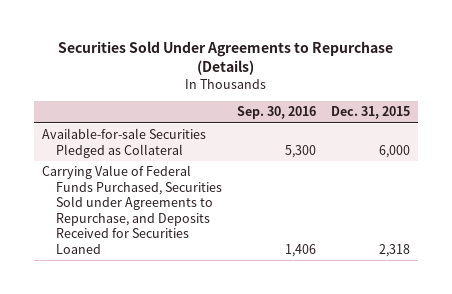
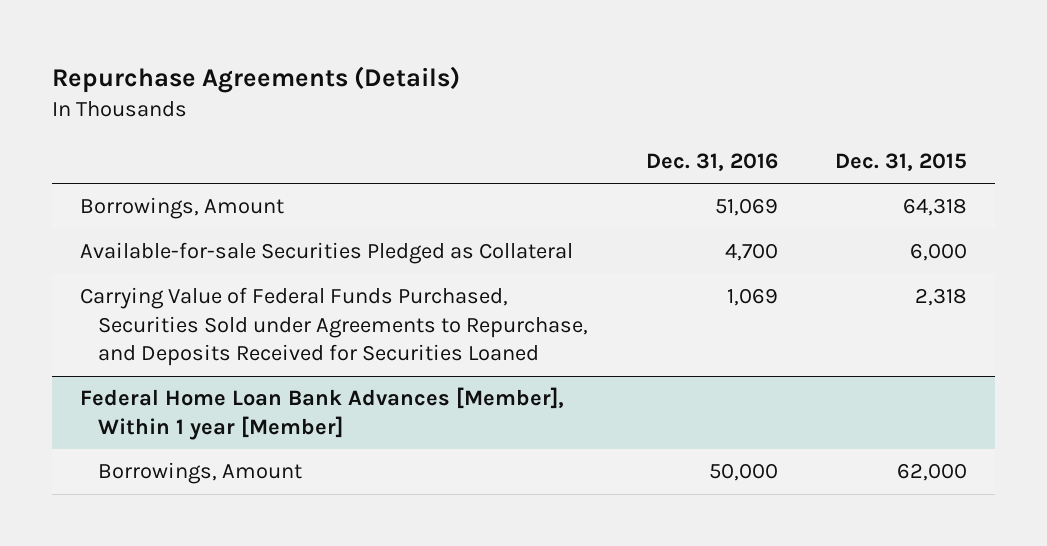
- Securities Sold Under Agreements to Repurchase (Details)
+ Repurchase Agreements (Details)
- | Sep. 30, 2016 | Dec. 31, 2015
+ | Dec. 31, 2016 | Dec. 31, 2015
+ Borrowings, Amount | 51,069 | 64,318
+ Federal Home Loan Bank Advances [Member], Within 1 year [Member]
+ Borrowings, Amount | 50,000 | 62,000

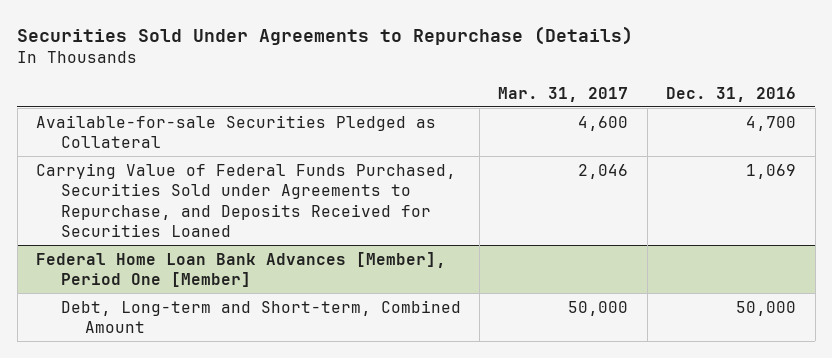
- Repurchase Agreements (Details)
+ Securities Sold Under Agreements to Repurchase (Details)
- | Dec. 31, 2016 | Dec. 31, 2015
+ | Mar. 31, 2017 | Dec. 31, 2016
- Borrowings, Amount | 51,069 | 64,318
- Federal Home Loan Bank Advances [Member], Within 1 year [Member]
- Borrowings, Amount | 50,000 | 62,000
+ Federal Home Loan Bank Advances [Member], Period One [Member]
+ Debt, Long-term and Short-term, Combined Amount | 50,000 | 50,000

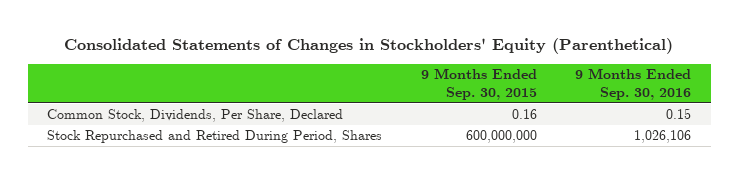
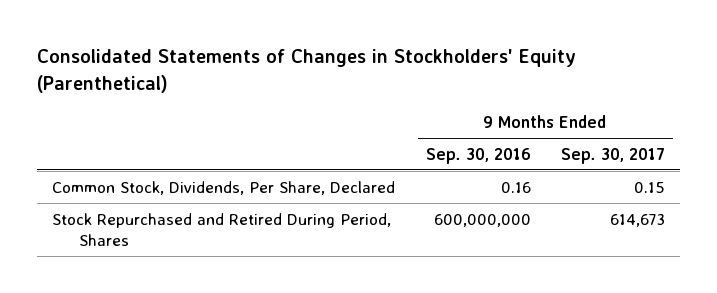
- | 9 Months Ended Sep. 30, 2015 | 9 Months Ended Sep. 30, 2016
+ | 9 Months Ended Sep. 30, 2016 | 9 Months Ended Sep. 30, 2017
- Common Stock, Dividends, Per Share, Declared | 0.16 | 0.15
- Stock Repurchased and Retired During Period, Shares | 600,000,000 | 1,026,106
+ Common Stock, Dividends, Per Share, Declared | 0.16 | 0.15
+ Stock Repurchased and Retired During Period, Shares | 600,000,000 | 614,673

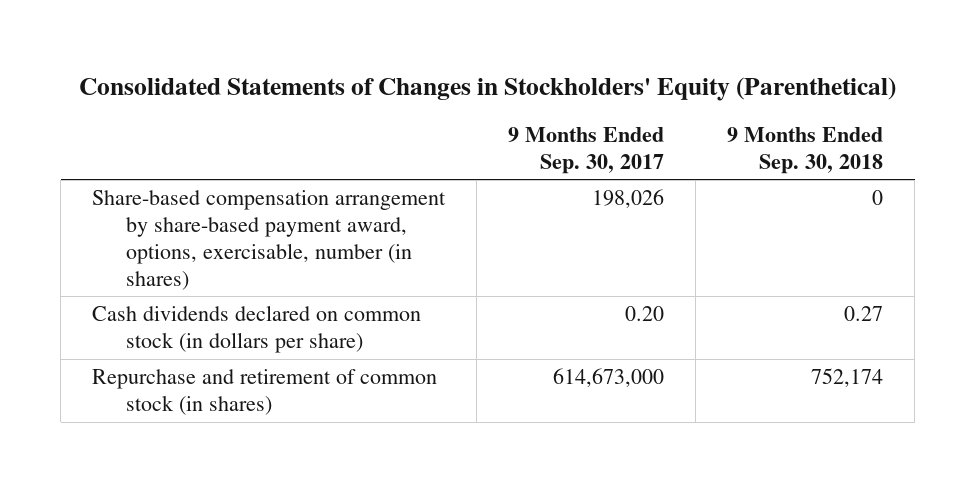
- | 9 Months Ended Sep. 30, 2016 | 9 Months Ended Sep. 30, 2017
+ | 9 Months Ended Sep. 30, 2017 | 9 Months Ended Sep. 30, 2018
- Common Stock, Dividends, Per Share, Declared | 0.16 | 0.15
- Stock Repurchased and Retired During Period, Shares | 600,000,000 | 614,673
+ Share-based compensation arrangement by share-based payment award, options, exercisable, number (in shares) | 198,026 | 0
+ Cash dividends declared on common stock (in dollars per share) | 0.20 | 0.27
+ Repurchase and retirement of common stock (in shares) | 614,673,000 | 752,174

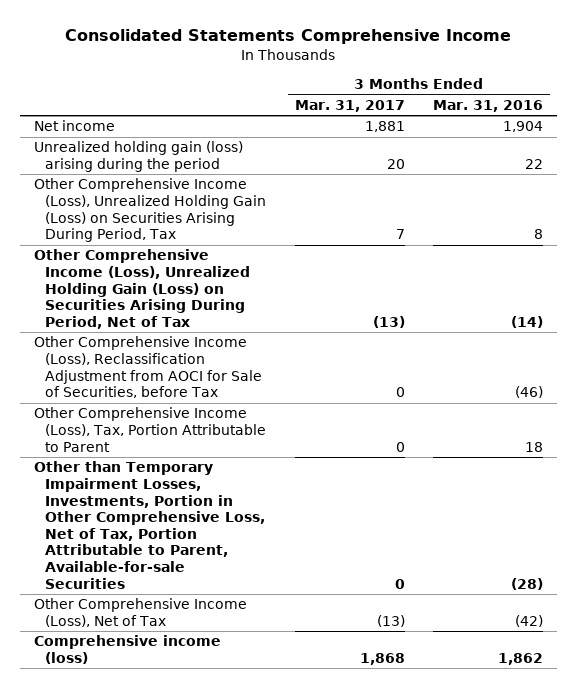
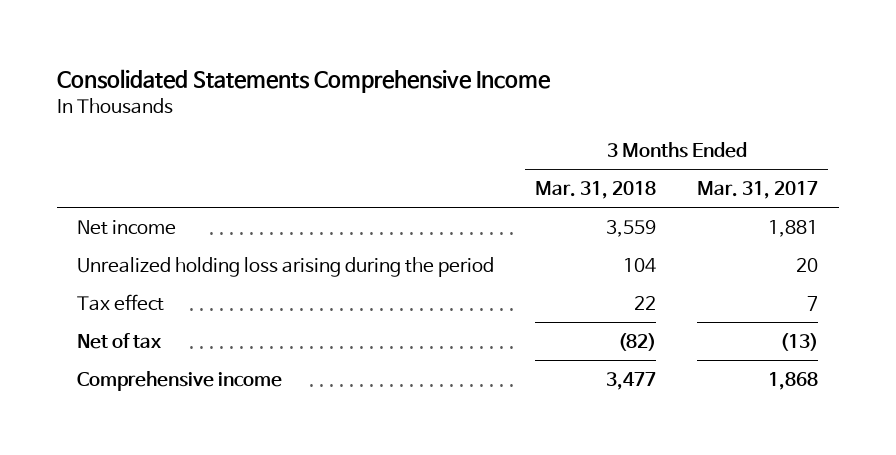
- | 3 Months Ended Mar. 31, 2017 | 3 Months Ended Mar. 31, 2016
+ | 3 Months Ended Mar. 31, 2018 | 3 Months Ended Mar. 31, 2017
- Unrealized holding gain (loss) arising during the period | 20 | 22
- Other Comprehensive Income (Loss), Unrealized Holding Gain (Loss) on Securities Arising During Period, Tax | 7 | 8
- Other Comprehensive Income (Loss), Unrealized Holding Gain (Loss) on Securities Arising During Period, Net of Tax | (13) | (14)
- Other Comprehensive Income (Loss), Reclassification Adjustment from AOCI for Sale of Securities, before Tax | 0 | (46)
- Other Comprehensive Income (Loss), Tax, Portion Attributable to Parent | 0 | 18
- Other than Temporary Impairment Losses, Investments, Portion in Other Comprehensive Loss, Net of Tax, Portion Attributable to Parent, Available-for-sale Securities | 0 | (28)
- Other Comprehensive Income (Loss), Net of Tax | (13) | (42)
- Comprehensive income (loss) | 1,868 | 1,862
+ Unrealized holding loss arising during the period | 104 | 20
+ Tax effect | 22 | 7
+ Net of tax | (82) | (13)
+ Comprehensive income | 3,477 | 1,868

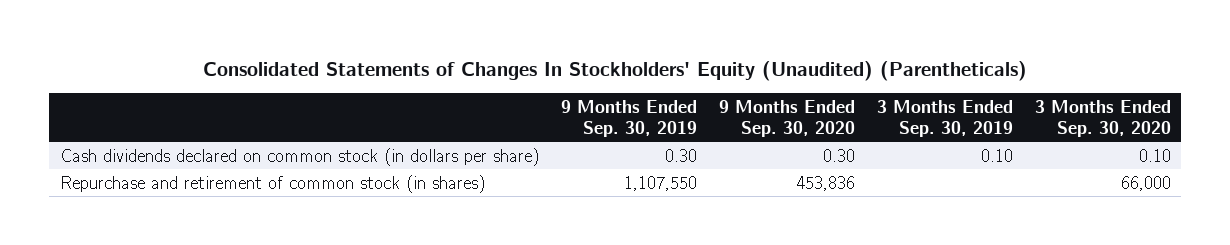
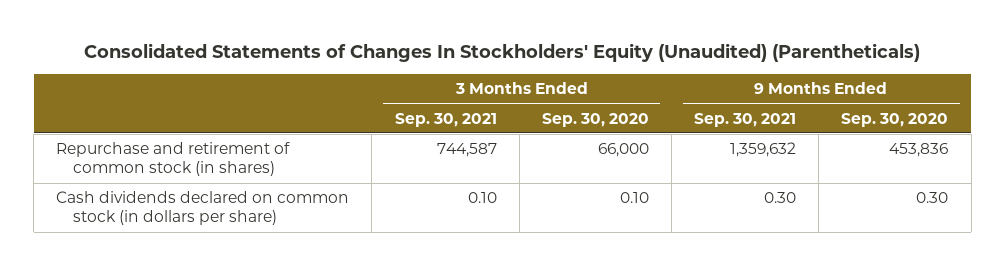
- | 9 Months Ended Sep. 30, 2019 | 9 Months Ended Sep. 30, 2020 | 3 Months Ended Sep. 30, 2019 | 3 Months Ended Sep. 30, 2020
+ | 3 Months Ended Sep. 30, 2021 | 3 Months Ended Sep. 30, 2020 | 9 Months Ended Sep. 30, 2021 | 9 Months Ended Sep. 30, 2020
moved down: Cash dividends declared on common stock (in dollars per share) | 0.10 | 0.10 | 0.30 | 0.30

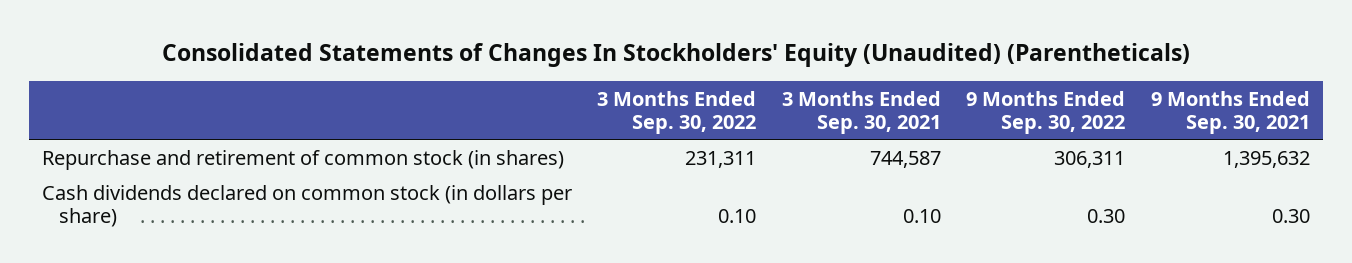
- | 3 Months Ended Sep. 30, 2021 | 3 Months Ended Sep. 30, 2020 | 9 Months Ended Sep. 30, 2021 | 9 Months Ended Sep. 30, 2020
+ | 3 Months Ended Sep. 30, 2022 | 3 Months Ended Sep. 30, 2021 | 9 Months Ended Sep. 30, 2022 | 9 Months Ended Sep. 30, 2021
- Repurchase and retirement of common stock (in shares) | 744,587 | 66,000 | 1,359,632 | 453,836
+ Repurchase and retirement of common stock (in shares) | 231,311 | 744,587 | 306,311 | 1,395,632

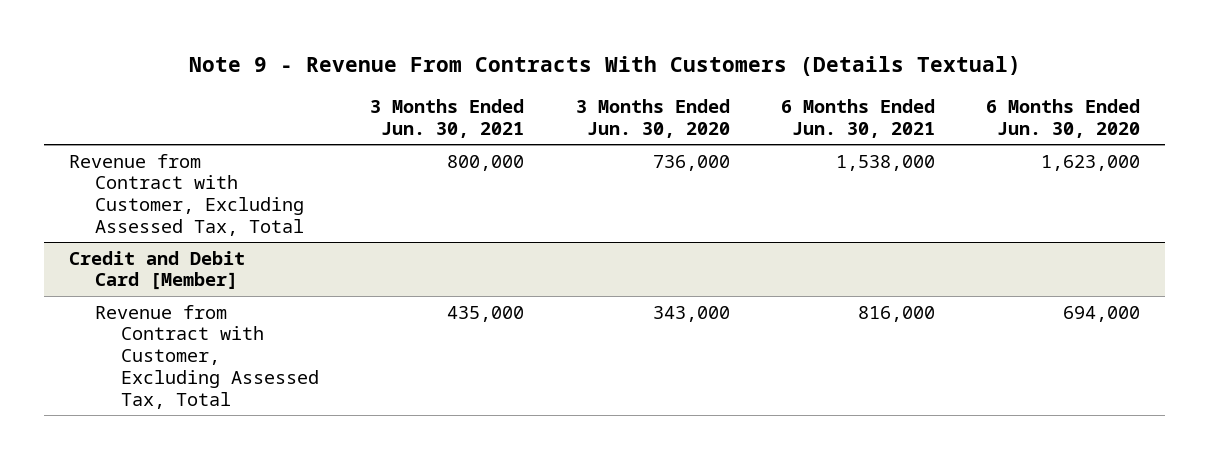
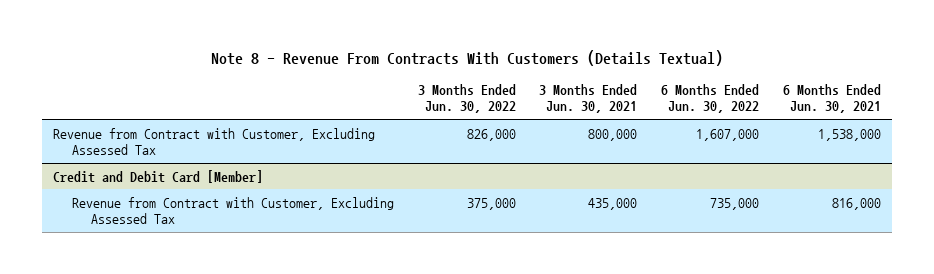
- Note 9 - Revenue From Contracts With Customers (Details Textual)
+ Note 8 - Revenue From Contracts With Customers (Details Textual)
- | 3 Months Ended Jun. 30, 2021 | 3 Months Ended Jun. 30, 2020 | 6 Months Ended Jun. 30, 2021 | 6 Months Ended Jun. 30, 2020
+ | 3 Months Ended Jun. 30, 2022 | 3 Months Ended Jun. 30, 2021 | 6 Months Ended Jun. 30, 2022 | 6 Months Ended Jun. 30, 2021
- Revenue from Contract with Customer, Excluding Assessed Tax, Total | 800,000 | 736,000 | 1,538,000 | 1,623,000
+ Revenue from Contract with Customer, Excluding Assessed Tax | 826,000 | 800,000 | 1,607,000 | 1,538,000
@ Credit and Debit Card [Member]
- Revenue from Contract with Customer, Excluding Assessed Tax, Total | 435,000 | 343,000 | 816,000 | 694,000
+ Revenue from Contract with Customer, Excluding Assessed Tax | 375,000 | 435,000 | 735,000 | 816,000

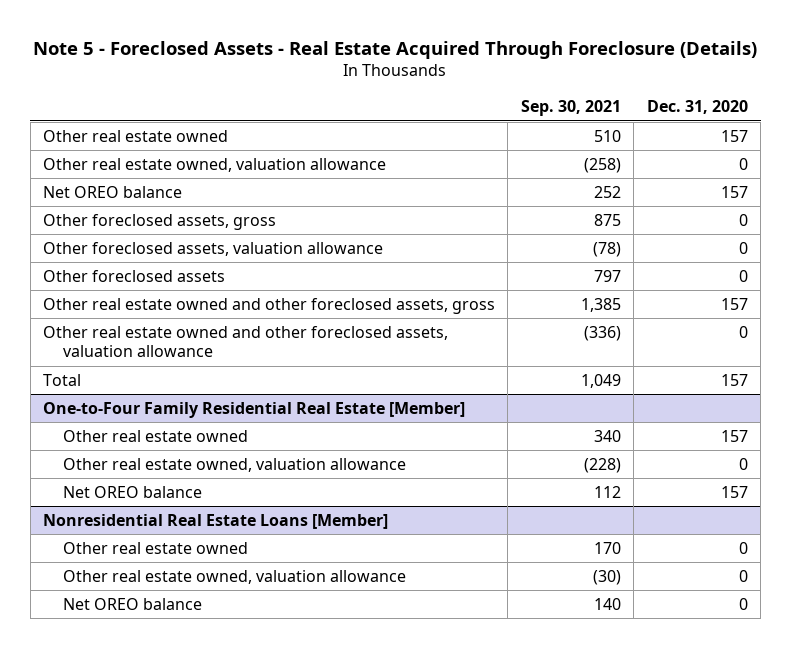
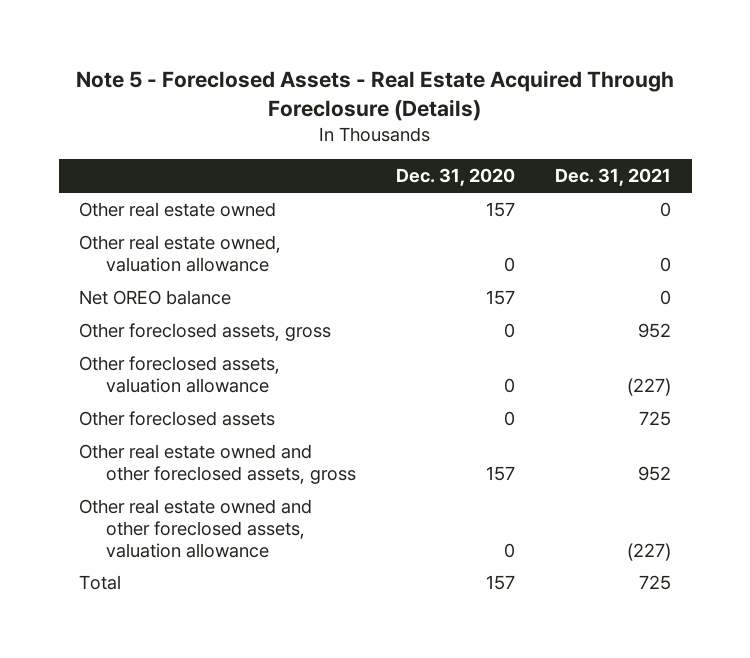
- | Sep. 30, 2021 | Dec. 31, 2020
+ | Dec. 31, 2020 | Dec. 31, 2021
- One-to-Four Family Residential Real Estate [Member]
- Other real estate owned | 340 | 157
- Other real estate owned, valuation allowance | (228) | 0
- Net OREO balance | 112 | 157
- Nonresidential Real Estate Loans [Member]
- Other real estate owned | 170 | 0
- Other real estate owned, valuation allowance | (30) | 0
- Net OREO balance | 140 | 0

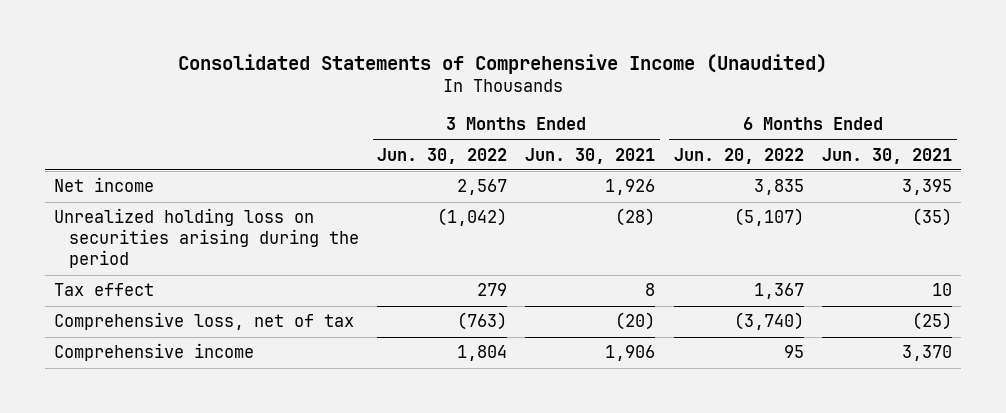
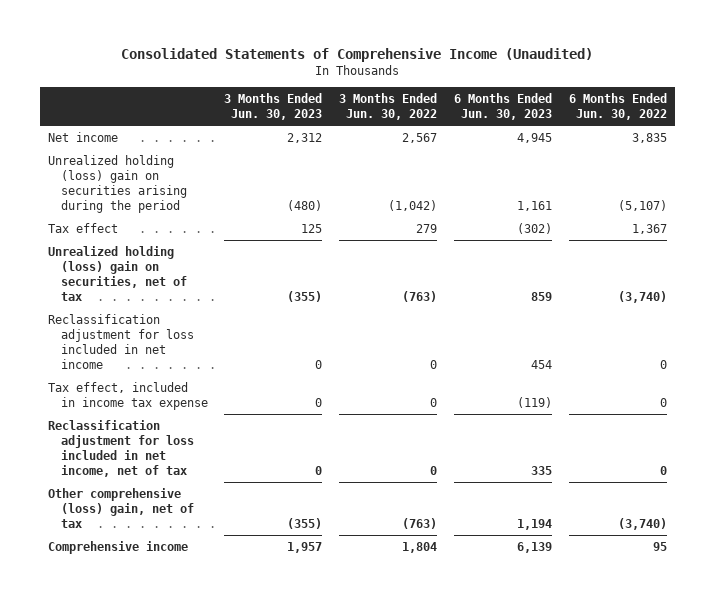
- | 3 Months Ended Jun. 30, 2022 | 3 Months Ended Jun. 30, 2021 | 6 Months Ended Jun. 20, 2022 | 6 Months Ended Jun. 30, 2021
+ | 3 Months Ended Jun. 30, 2023 | 3 Months Ended Jun. 30, 2022 | 6 Months Ended Jun. 30, 2023 | 6 Months Ended Jun. 30, 2022
- Unrealized holding loss on securities arising during the period | (1,042) | (28) | (5,107) | (35)
+ Unrealized holding (loss) gain on securities arising during the period | (480) | (1,042) | 1,161 | (5,107)
- Comprehensive loss, net of tax | (763) | (20) | (3,740) | (25)
+ Unrealized holding (loss) gain on securities, net of tax | (355) | (763) | 859 | (3,740)
+ Reclassification adjustment for loss included in net income | 0 | 0 | 454 | 0
+ Tax effect, included in income tax expense | 0 | 0 | (119) | 0
+ Reclassification adjustment for loss included in net income, net of tax | 0 | 0 | 335 | 0
+ Other comprehensive (loss) gain, net of tax | (355) | (763) | 1,194 | (3,740)

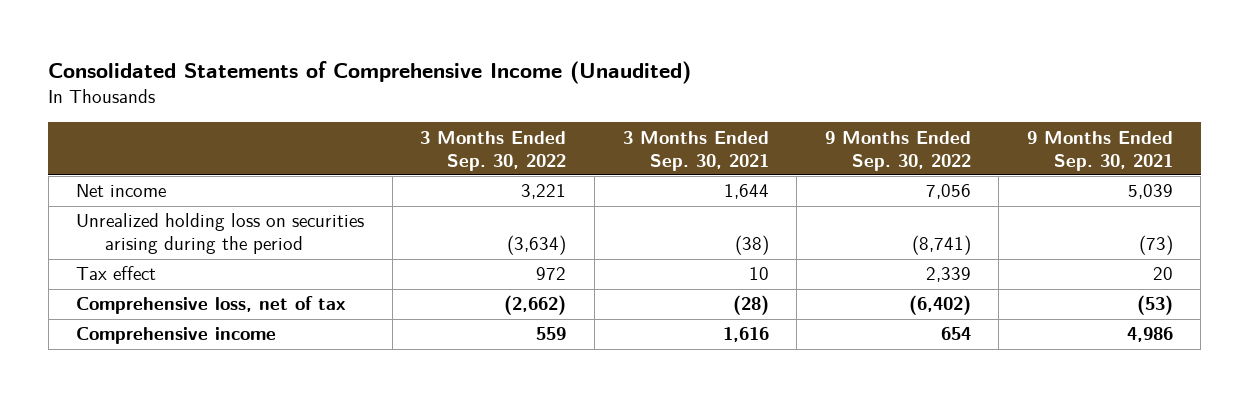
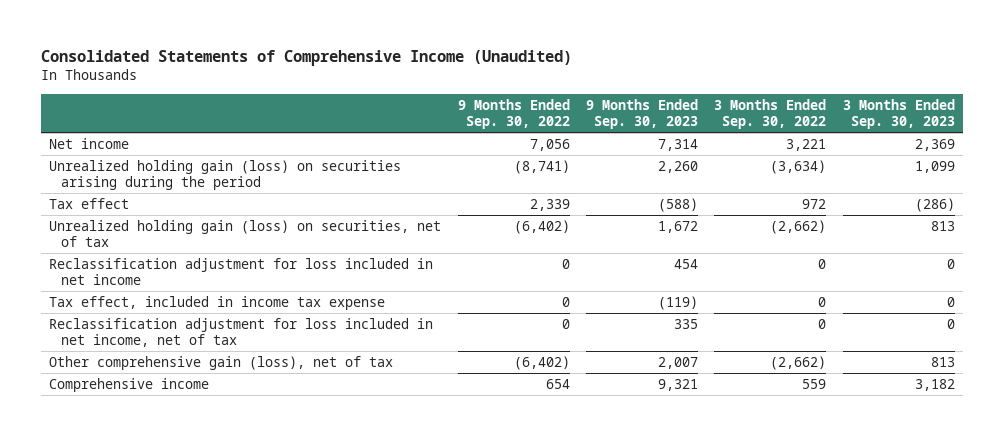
- | 3 Months Ended Sep. 30, 2022 | 3 Months Ended Sep. 30, 2021 | 9 Months Ended Sep. 30, 2022 | 9 Months Ended Sep. 30, 2021
+ | 9 Months Ended Sep. 30, 2022 | 9 Months Ended Sep. 30, 2023 | 3 Months Ended Sep. 30, 2022 | 3 Months Ended Sep. 30, 2023
- Unrealized holding loss on securities arising during the period | (3,634) | (38) | (8,741) | (73)
+ Unrealized holding gain (loss) on securities arising during the period | (8,741) | 2,260 | (3,634) | 1,099
- Comprehensive loss, net of tax | (2,662) | (28) | (6,402) | (53)
+ Unrealized holding gain (loss) on securities, net of tax | (6,402) | 1,672 | (2,662) | 813
+ Reclassification adjustment for loss included in net income | 0 | 454 | 0 | 0
+ Tax effect, included in income tax expense | 0 | (119) | 0 | 0
+ Reclassification adjustment for loss included in net income, net of tax | 0 | 335 | 0 | 0
+ Other comprehensive gain (loss), net of tax | (6,402) | 2,007 | (2,662) | 813

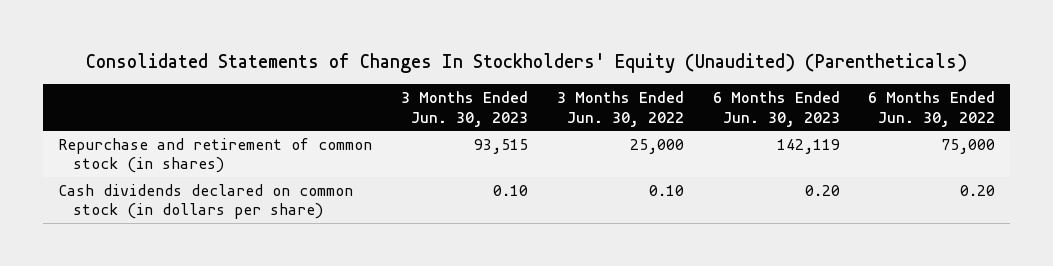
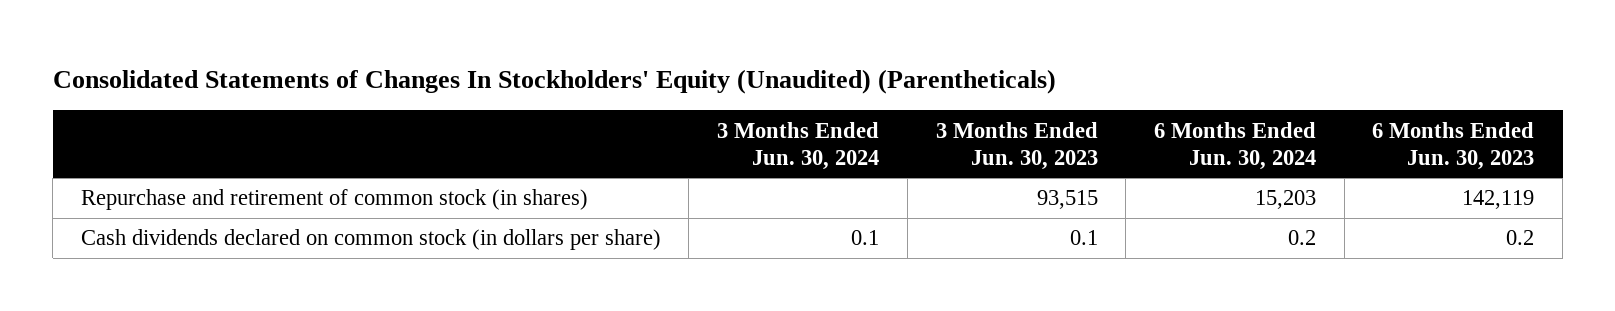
- | 3 Months Ended Jun. 30, 2023 | 3 Months Ended Jun. 30, 2022 | 6 Months Ended Jun. 30, 2023 | 6 Months Ended Jun. 30, 2022
+ | 3 Months Ended Jun. 30, 2024 | 3 Months Ended Jun. 30, 2023 | 6 Months Ended Jun. 30, 2024 | 6 Months Ended Jun. 30, 2023
- Cash dividends declared on common stock (in dollars per share) | 0.10 | 0.10 | 0.20 | 0.20
+ Cash dividends declared on common stock (in dollars per share) | 0.1 | 0.1 | 0.2 | 0.2

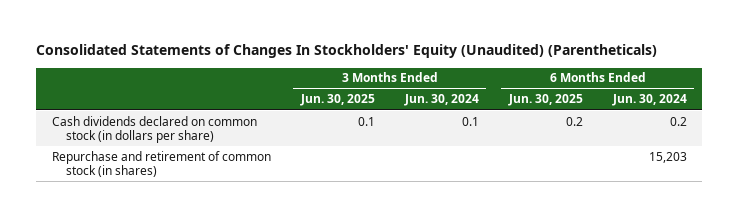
- | 3 Months Ended Jun. 30, 2024 | 3 Months Ended Jun. 30, 2023 | 6 Months Ended Jun. 30, 2024 | 6 Months Ended Jun. 30, 2023
+ | 3 Months Ended Jun. 30, 2025 | 3 Months Ended Jun. 30, 2024 | 6 Months Ended Jun. 30, 2025 | 6 Months Ended Jun. 30, 2024
moved down: Repurchase and retirement of common stock (in shares) | | | | 15,203

